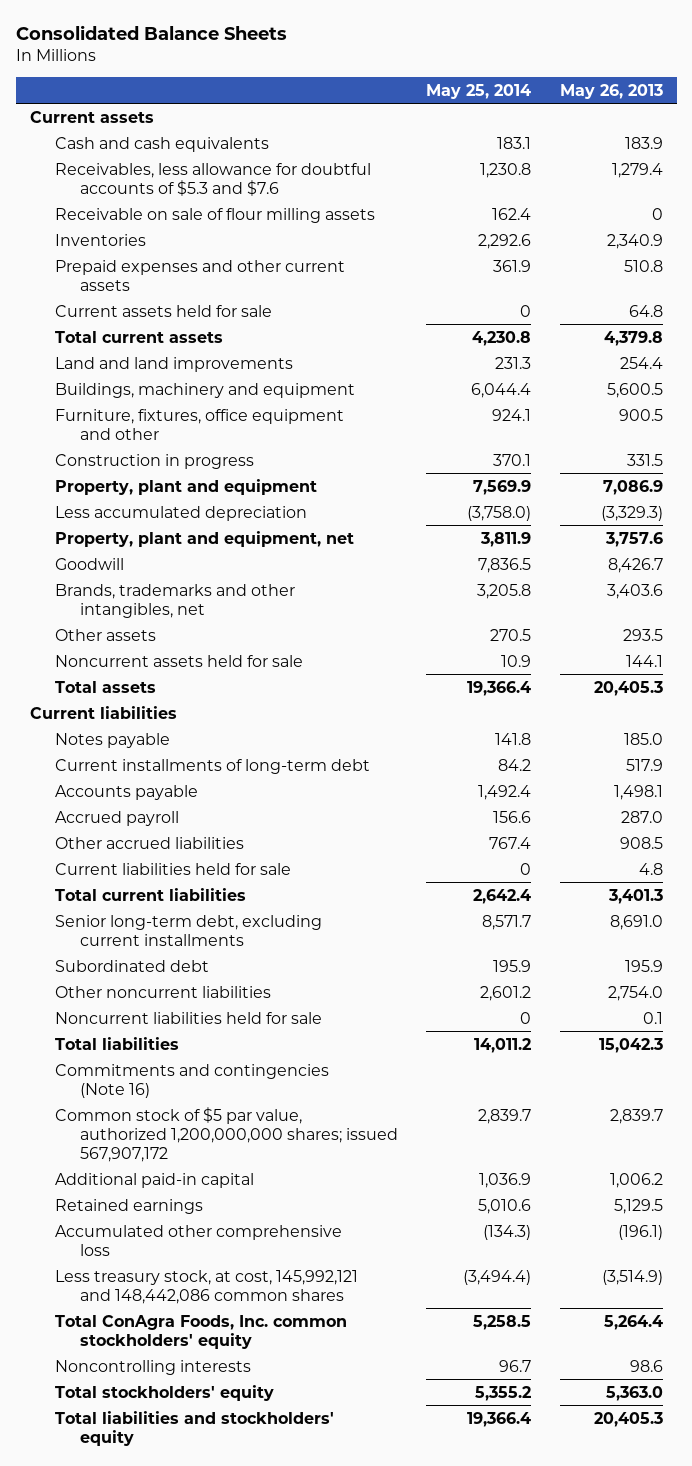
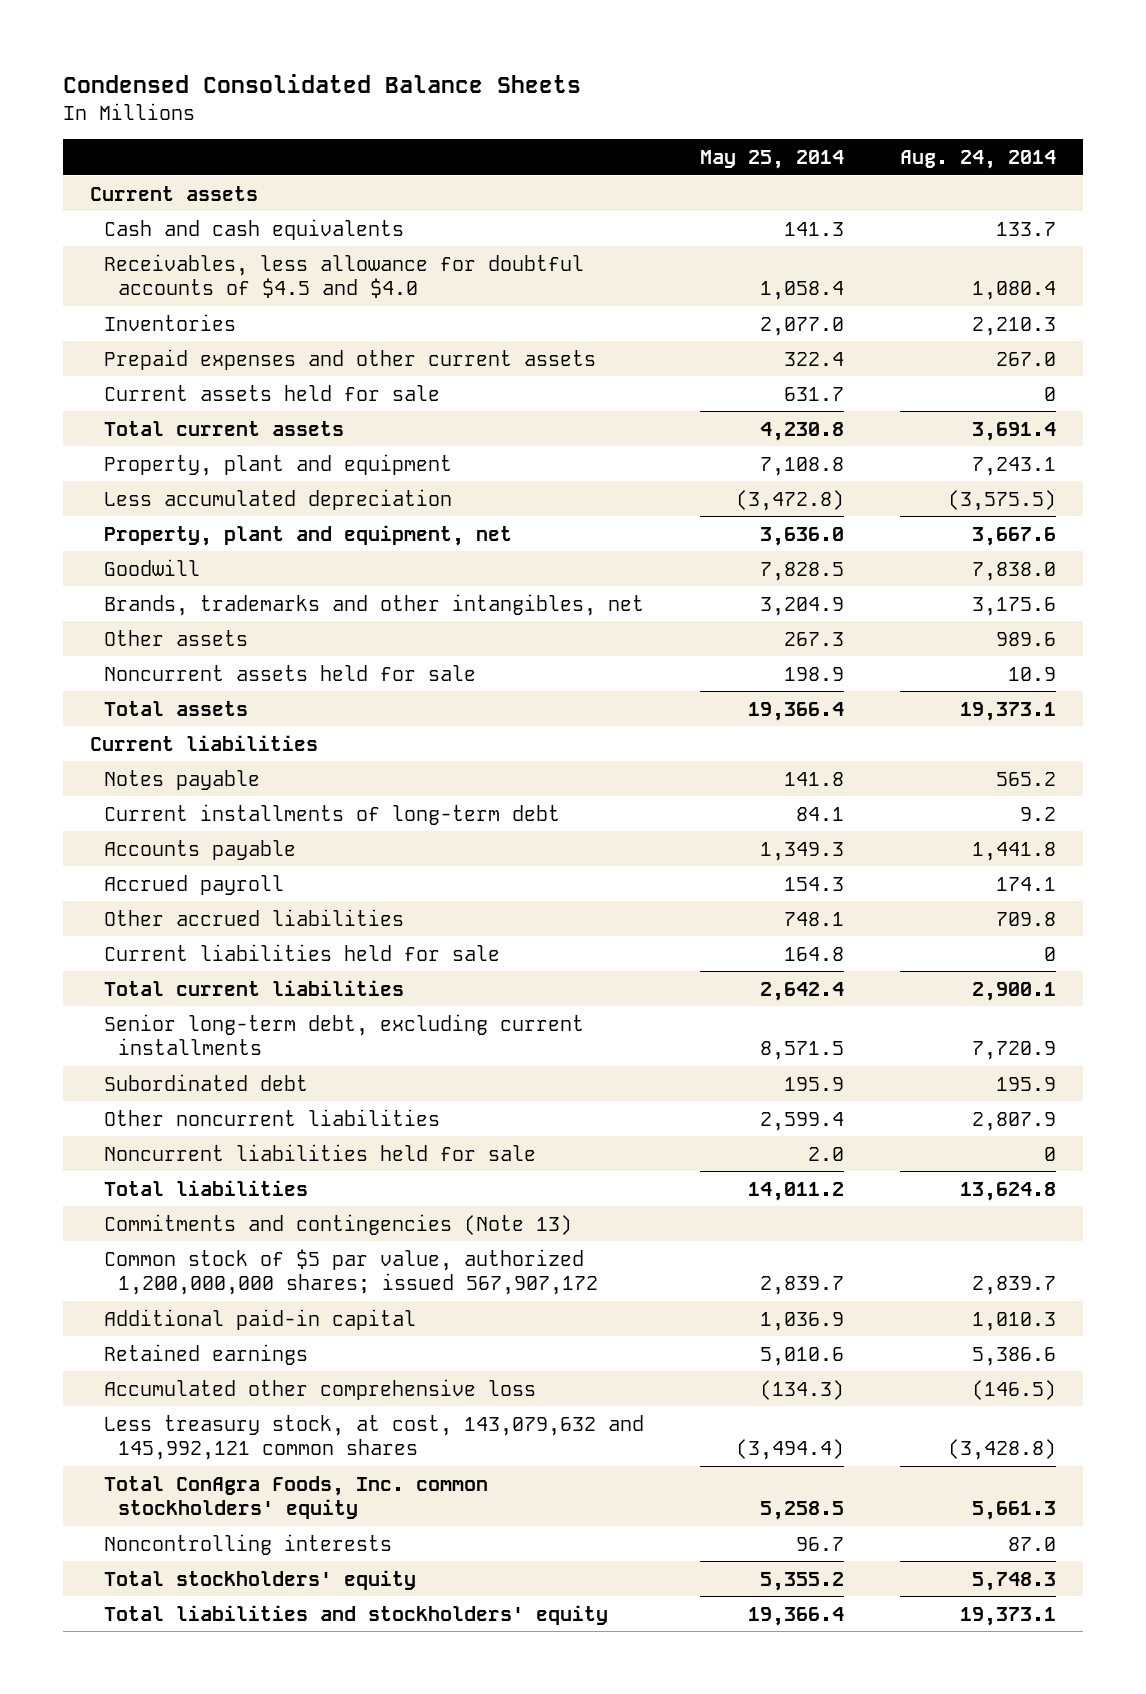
- Consolidated Balance Sheets
+ Condensed Consolidated Balance Sheets
- | May 25, 2014 | May 26, 2013
+ | May 25, 2014 | Aug. 24, 2014
- Cash and cash equivalents | 183.1 | 183.9
- Receivables, less allowance for doubtful accounts of $5.3 and $7.6 | 1,230.8 | 1,279.4
- Receivable on sale of flour milling assets | 162.4 | 0
- Inventories | 2,292.6 | 2,340.9
- Prepaid expenses and other current assets | 361.9 | 510.8
- Current assets held for sale | 0 | 64.8
+ Cash and cash equivalents | 141.3 | 133.7
+ Receivables, less allowance for doubtful accounts of $4.5 and $4.0 | 1,058.4 | 1,080.4
+ Inventories | 2,077.0 | 2,210.3
+ Prepaid expenses and other current assets | 322.4 | 267.0
+ Current assets held for sale | 631.7 | 0
- Land and land improvements | 231.3 | 254.4
- Buildings, machinery and equipment | 6,044.4 | 5,600.5
- Furniture, fixtures, office equipment and other | 924.1 | 900.5
- Construction in progress | 370.1 | 331.5
- Property, plant and equipment | 7,569.9 | 7,086.9
- Less accumulated depreciation | (3,758.0) | (3,329.3)
- Property, plant and equipment, net | 3,811.9 | 3,757.6
- Goodwill | 7,836.5 | 8,426.7
- Brands, trademarks and other intangibles, net | 3,205.8 | 3,403.6
- Other assets | 270.5 | 293.5
- Noncurrent assets held for sale | 10.9 | 144.1
+ Property, plant and equipment | 7,108.8 | 7,243.1
+ Less accumulated depreciation | (3,472.8) | (3,575.5)
+ Property, plant and equipment, net | 3,636.0 | 3,667.6
+ Goodwill | 7,828.5 | 7,838.0
+ Brands, trademarks and other intangibles, net | 3,204.9 | 3,175.6
+ Other assets | 267.3 | 989.6
+ Noncurrent assets held for sale | 198.9 | 10.9
- Current installments of long-term debt | 84.2 | 517.9
- Accounts payable | 1,492.4 | 1,498.1
- Accrued payroll | 156.6 | 287.0
- Other accrued liabilities | 767.4 | 908.5
- Current liabilities held for sale | 0 | 4.8
+ Current installments of long-term debt | 84.1 | 9.2
+ Accounts payable | 1,349.3 | 1,441.8
+ Accrued payroll | 154.3 | 174.1
+ Other accrued liabilities | 748.1 | 709.8
+ Current liabilities held for sale | 164.8 | 0
- Senior long-term debt, excluding current installments | 8,571.7 | 8,691.0
+ Senior long-term debt, excluding current installments | 8,571.5 | 7,720.9
- Other noncurrent liabilities | 2,601.2 | 2,754.0
- Noncurrent liabilities held for sale | 0 | 0.1
+ Other noncurrent liabilities | 2,599.4 | 2,807.9
+ Noncurrent liabilities held for sale | 2.0 | 0
- Commitments and contingencies (Note 16)
+ Commitments and contingencies (Note 13)
- Less treasury stock, at cost, 145,992,121 and 148,442,086 common shares | (3,494.4) | (3,514.9)
+ Less treasury stock, at cost, 143,079,632 and 145,992,121 common shares | (3,494.4) | (3,428.8)

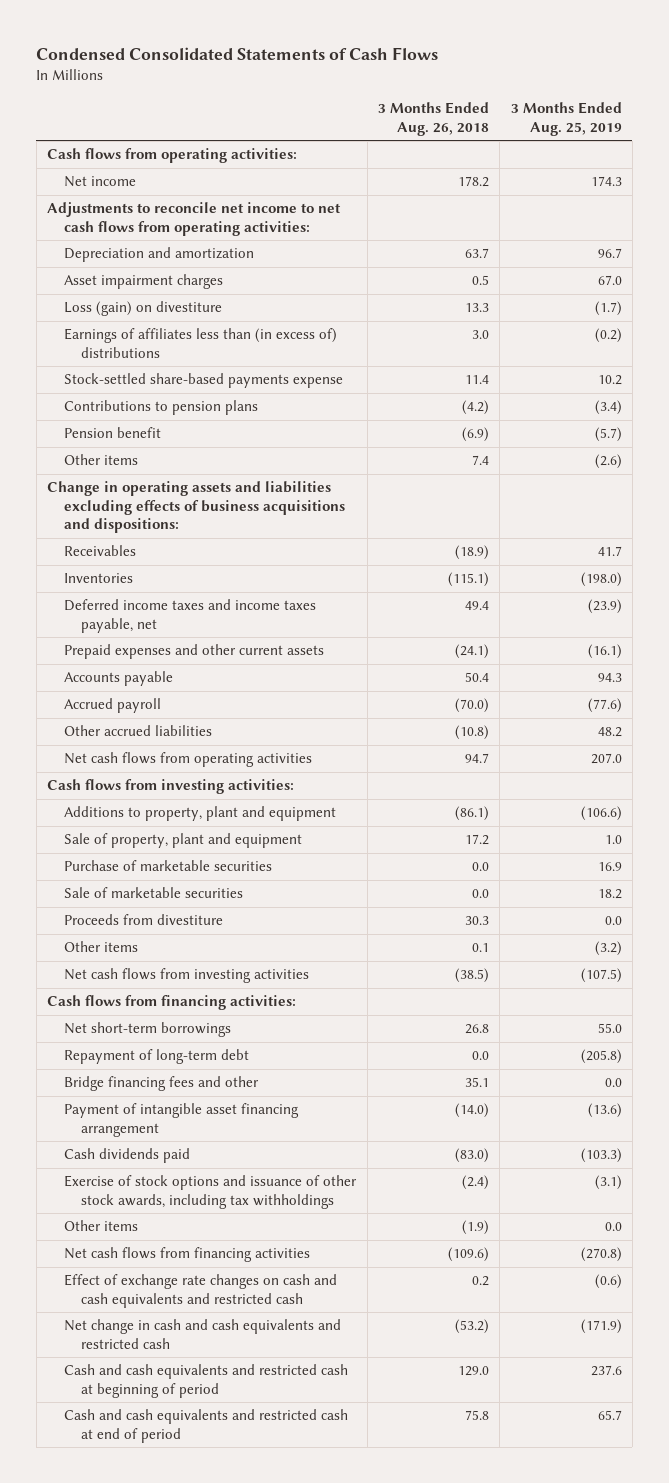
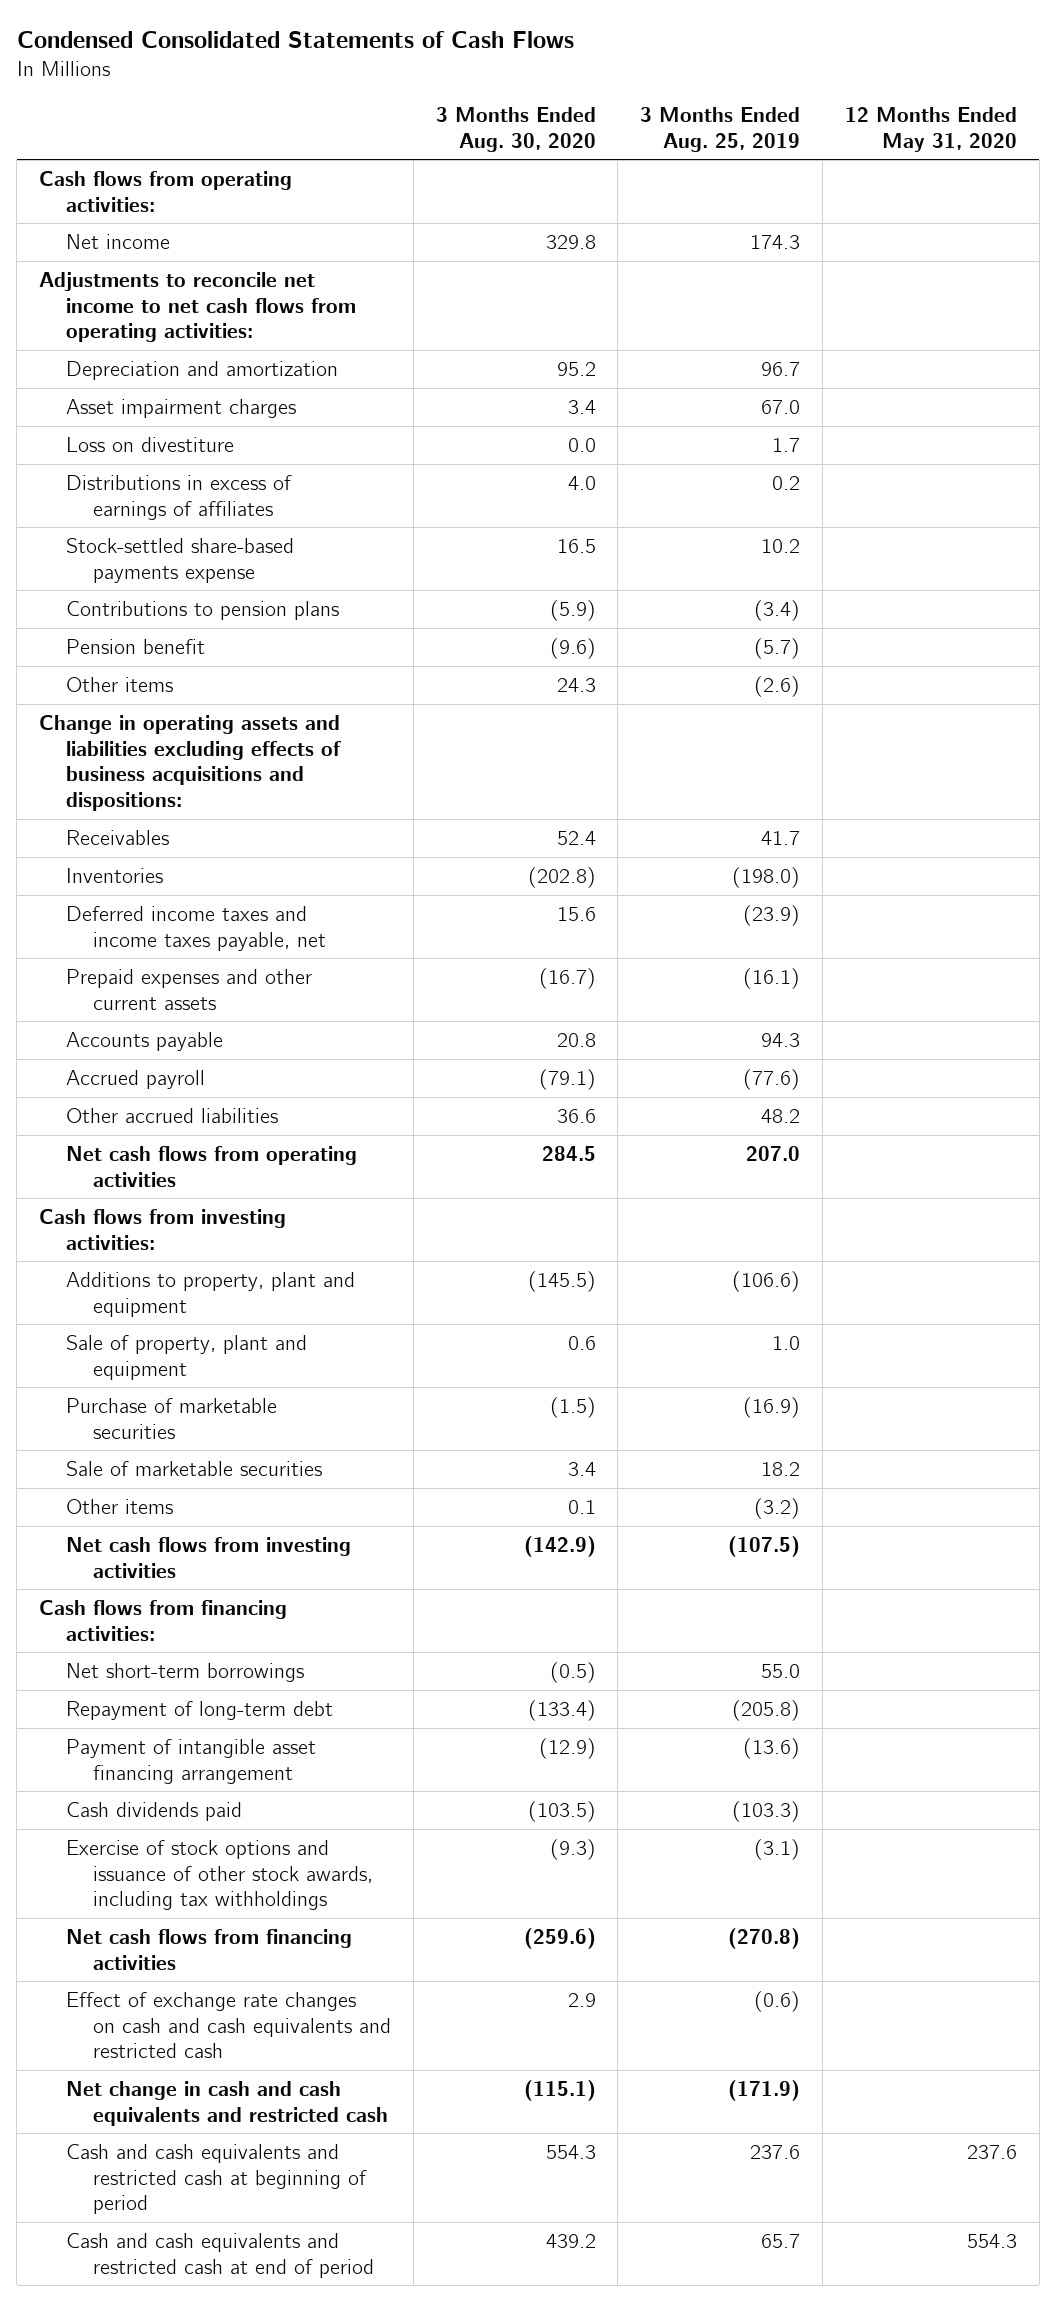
- | 3 Months Ended Aug. 26, 2018 | 3 Months Ended Aug. 25, 2019
+ | 3 Months Ended Aug. 30, 2020 | 3 Months Ended Aug. 25, 2019 | 12 Months Ended May 31, 2020
- Loss (gain) on divestiture | 13.3 | (1.7)
- Earnings of affiliates less than (in excess of) distributions | 3.0 | (0.2)
+ Loss on divestiture | 0.0 | 1.7 |
+ Distributions in excess of earnings of affiliates | 4.0 | 0.2 |
- Purchase of marketable securities | 0.0 | 16.9
+ Purchase of marketable securities | (1.5) | (16.9) |
- Proceeds from divestiture | 30.3 | 0.0
- Bridge financing fees and other | 35.1 | 0.0
- Other items | (1.9) | 0.0

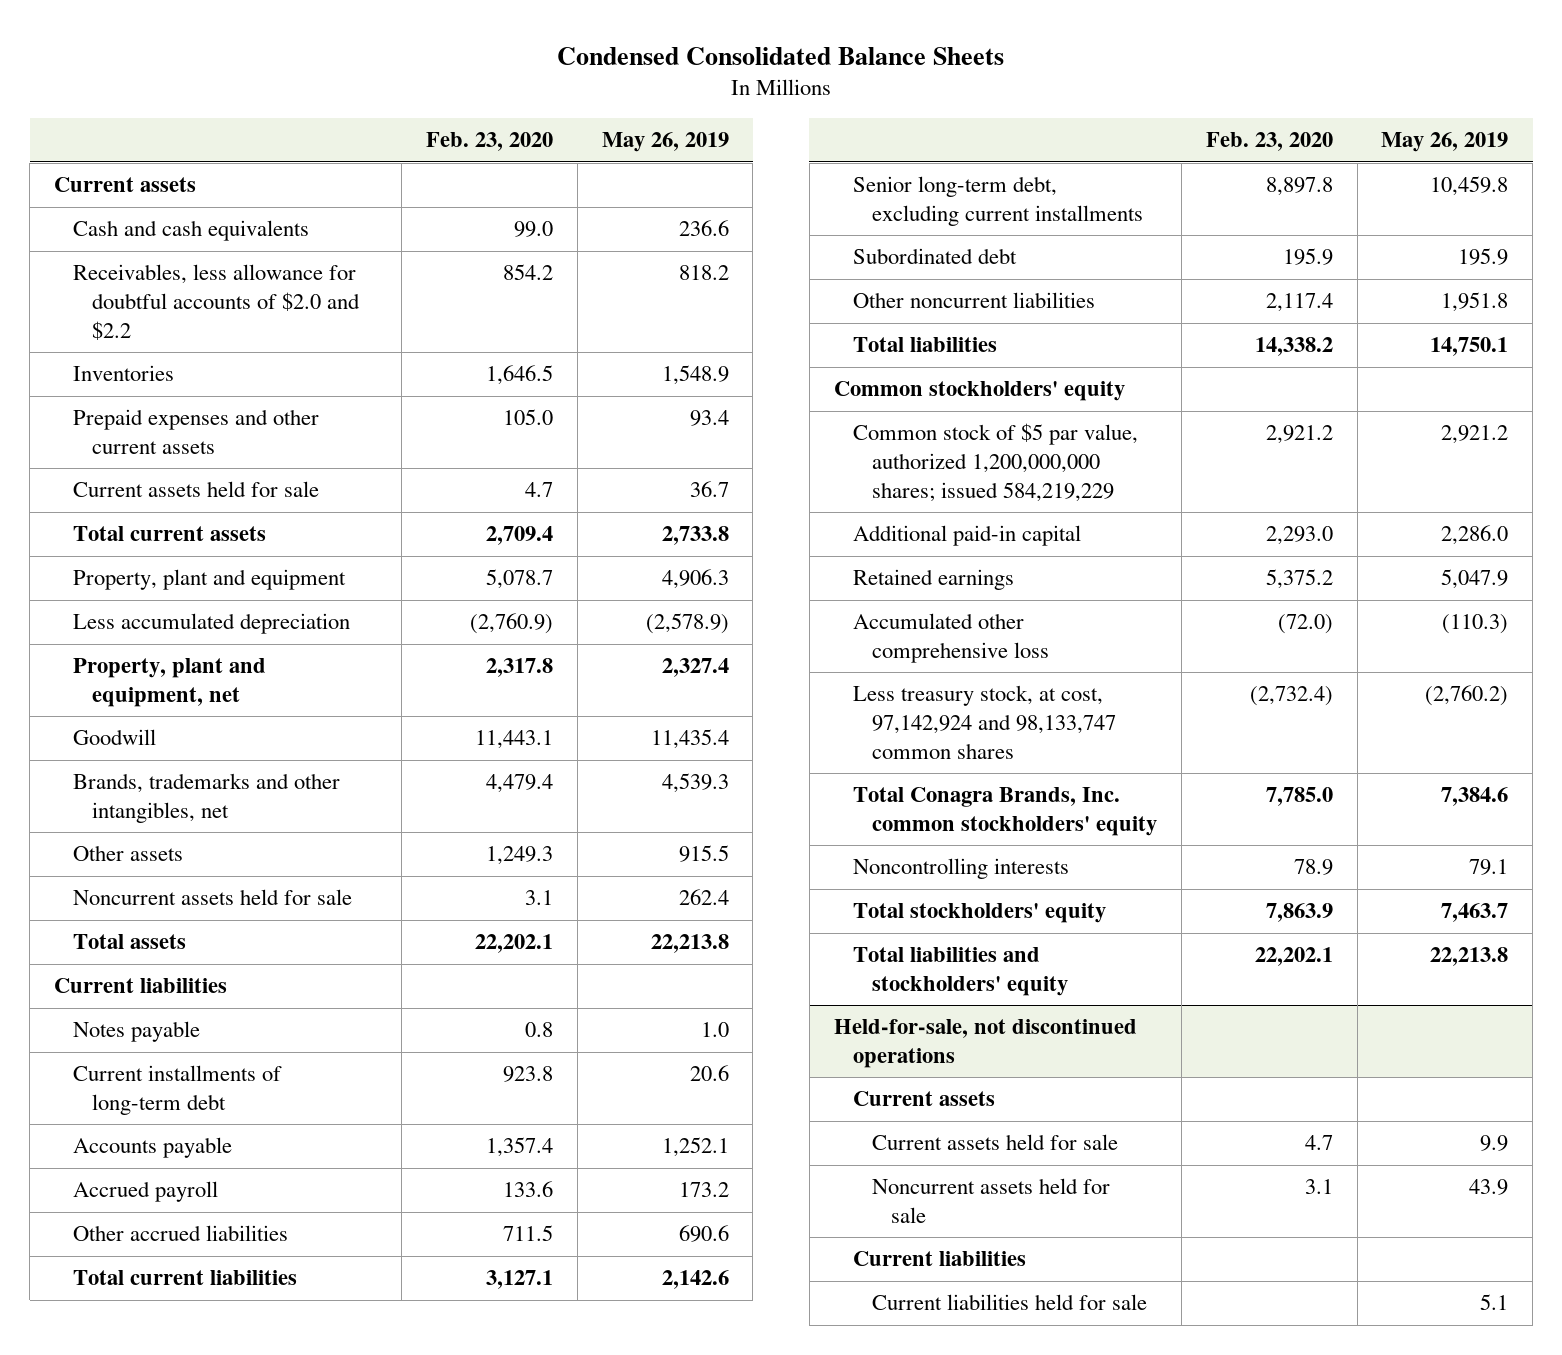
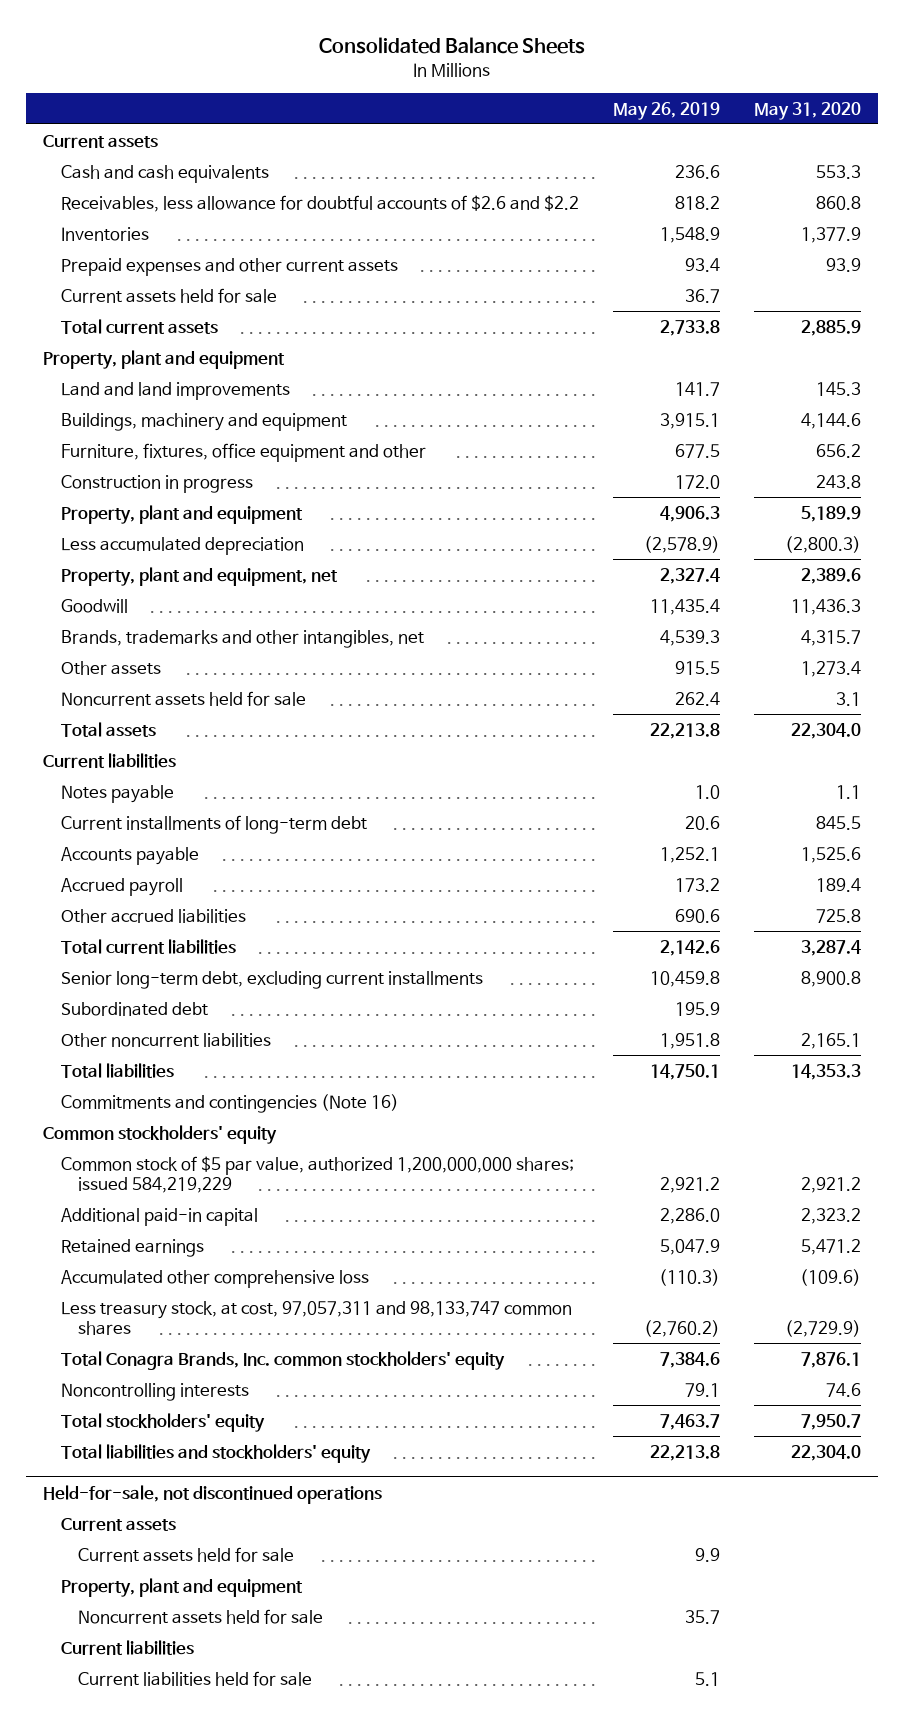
- Condensed Consolidated Balance Sheets
+ Consolidated Balance Sheets
- | Feb. 23, 2020 | May 26, 2019
+ | May 26, 2019 | May 31, 2020
- Receivables, less allowance for doubtful accounts of $2.0 and $2.2 | 854.2 | 818.2
+ Receivables, less allowance for doubtful accounts of $2.6 and $2.2 | 818.2 | 860.8
+ Property, plant and equipment
+ Land and land improvements | 141.7 | 145.3
+ Buildings, machinery and equipment | 3,915.1 | 4,144.6
+ Furniture, fixtures, office equipment and other | 677.5 | 656.2
+ Construction in progress | 172.0 | 243.8
+ Commitments and contingencies (Note 16)
- Less treasury stock, at cost, 97,142,924 and 98,133,747 common shares | (2,732.4) | (2,760.2)
+ Less treasury stock, at cost, 97,057,311 and 98,133,747 common shares | (2,760.2) | (2,729.9)
@ Held-for-sale, not discontinued operations
- Noncurrent assets held for sale | 3.1 | 43.9
+ Property, plant and equipment
+ Noncurrent assets held for sale | 35.7 |

